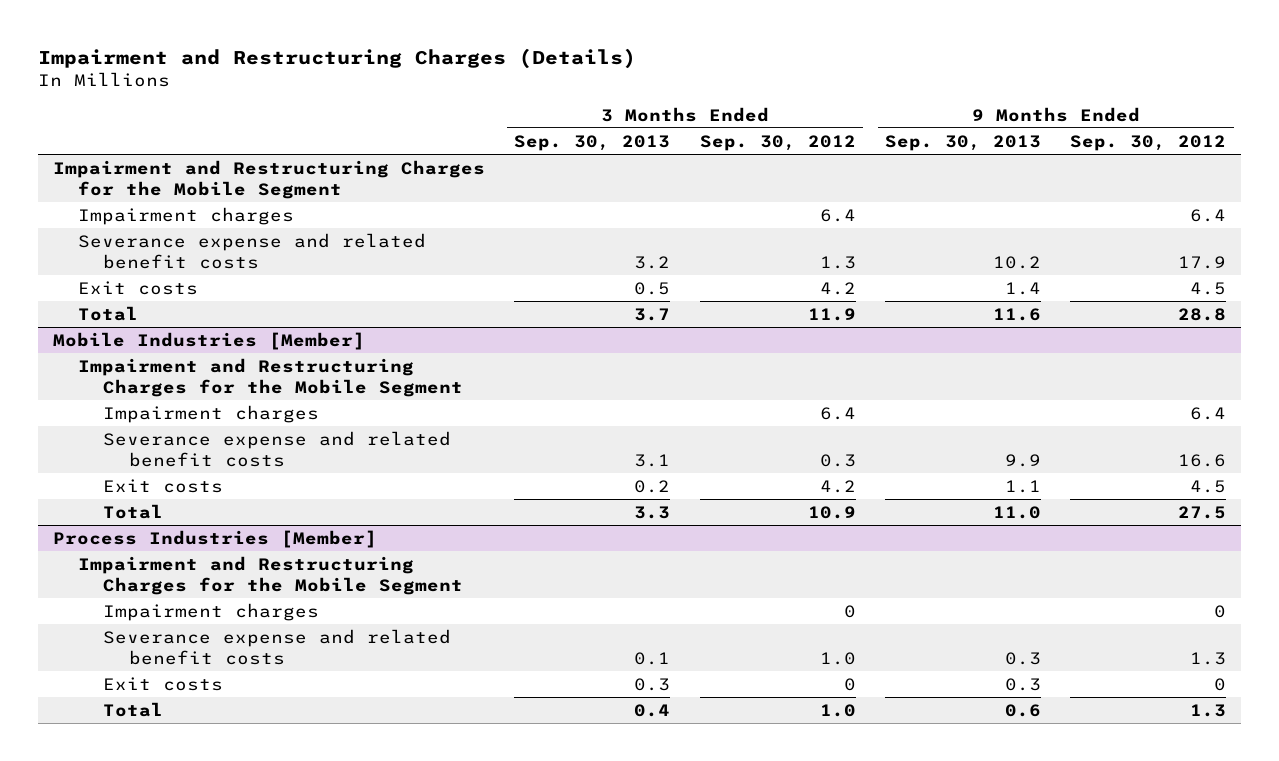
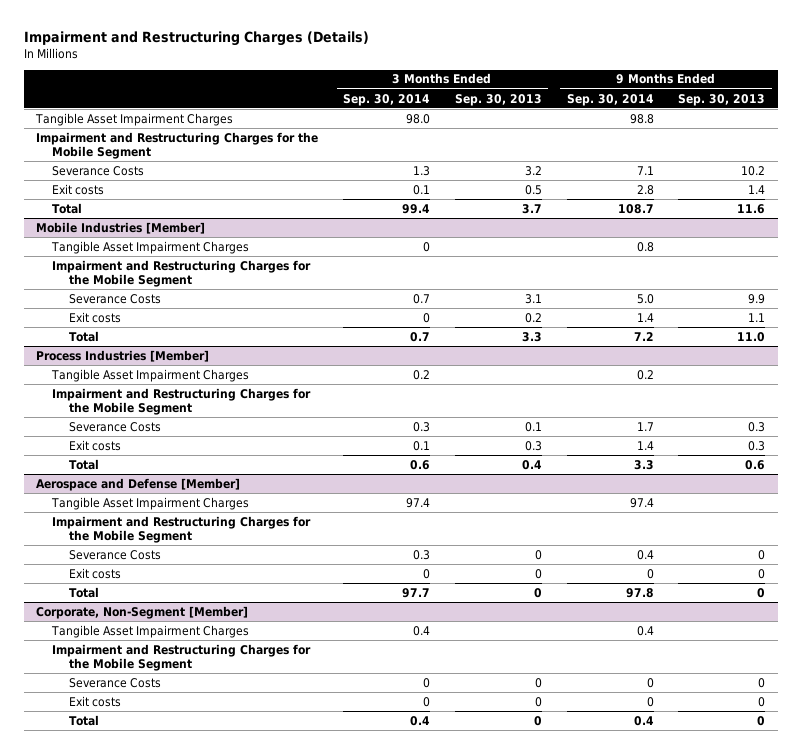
- | 3 Months Ended Sep. 30, 2013 | 3 Months Ended Sep. 30, 2012 | 9 Months Ended Sep. 30, 2013 | 9 Months Ended Sep. 30, 2012
+ | 3 Months Ended Sep. 30, 2014 | 3 Months Ended Sep. 30, 2013 | 9 Months Ended Sep. 30, 2014 | 9 Months Ended Sep. 30, 2013
+ Tangible Asset Impairment Charges | 98.0 | | 98.8 |
- Impairment charges | | 6.4 | | 6.4
- Severance expense and related benefit costs | 3.2 | 1.3 | 10.2 | 17.9
+ Severance Costs | 1.3 | 3.2 | 7.1 | 10.2
@ Mobile Industries [Member]
+ Tangible Asset Impairment Charges | 0 | | 0.8 |
- Impairment charges | | 6.4 | | 6.4
- Severance expense and related benefit costs | 3.1 | 0.3 | 9.9 | 16.6
+ Severance Costs | 0.7 | 3.1 | 5.0 | 9.9
@ Process Industries [Member]
+ Tangible Asset Impairment Charges | 0.2 | | 0.2 |
- Impairment charges | | 0 | | 0
- Severance expense and related benefit costs | 0.1 | 1.0 | 0.3 | 1.3
+ Severance Costs | 0.3 | 0.1 | 1.7 | 0.3
+ Aerospace and Defense [Member]
+ Tangible Asset Impairment Charges | 97.4 | | 97.4 |
+ Impairment and Restructuring Charges for the Mobile Segment
+ Severance Costs | 0.3 | 0 | 0.4 | 0
+ Exit costs | 0 | 0 | 0 | 0
+ Total | 97.7 | 0 | 97.8 | 0
+ Corporate, Non-Segment [Member]
+ Tangible Asset Impairment Charges | 0.4 | | 0.4 |
+ Impairment and Restructuring Charges for the Mobile Segment
+ Severance Costs | 0 | 0 | 0 | 0
+ Exit costs | 0 | 0 | 0 | 0
+ Total | 0.4 | 0 | 0.4 | 0

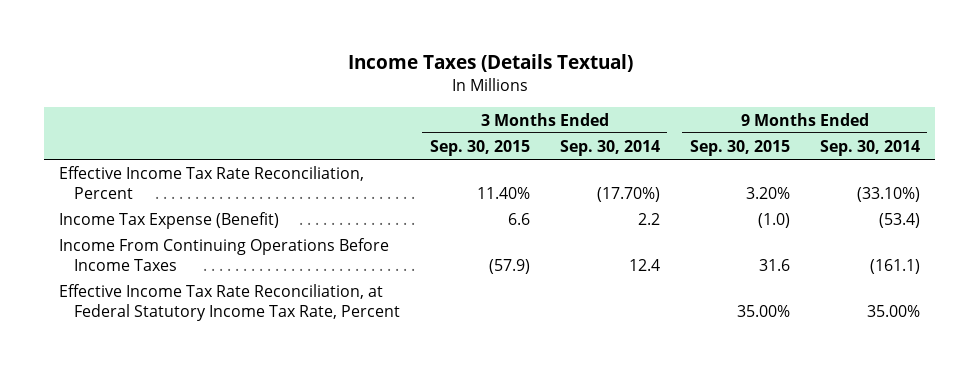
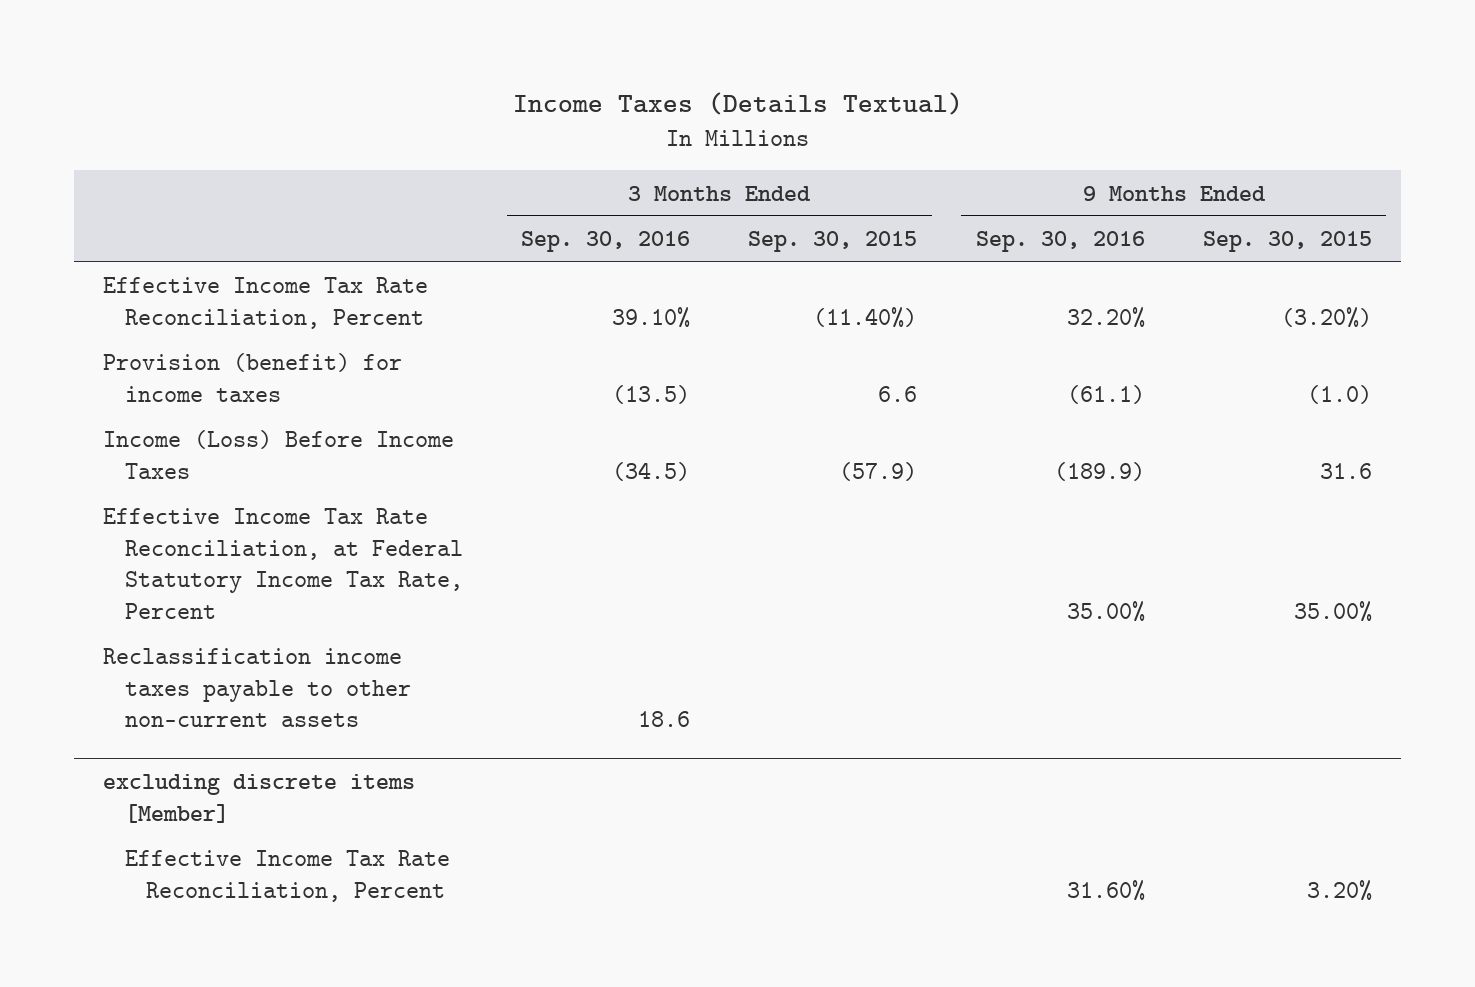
- | 3 Months Ended Sep. 30, 2015 | 3 Months Ended Sep. 30, 2014 | 9 Months Ended Sep. 30, 2015 | 9 Months Ended Sep. 30, 2014
+ | 3 Months Ended Sep. 30, 2016 | 3 Months Ended Sep. 30, 2015 | 9 Months Ended Sep. 30, 2016 | 9 Months Ended Sep. 30, 2015
- Effective Income Tax Rate Reconciliation, Percent | 11.40% | (17.70%) | 3.20% | (33.10%)
- Income Tax Expense (Benefit) | 6.6 | 2.2 | (1.0) | (53.4)
- Income From Continuing Operations Before Income Taxes | (57.9) | 12.4 | 31.6 | (161.1)
+ Effective Income Tax Rate Reconciliation, Percent | 39.10% | (11.40%) | 32.20% | (3.20%)
+ Provision (benefit) for income taxes | (13.5) | 6.6 | (61.1) | (1.0)
+ Income (Loss) Before Income Taxes | (34.5) | (57.9) | (189.9) | 31.6
+ Reclassification income taxes payable to other non-current assets | 18.6 | | |
+ excluding discrete items [Member]
+ Effective Income Tax Rate Reconciliation, Percent | | | 31.60% | 3.20%

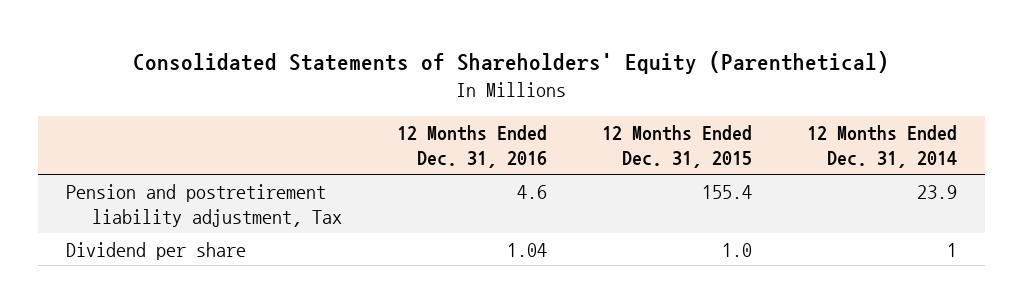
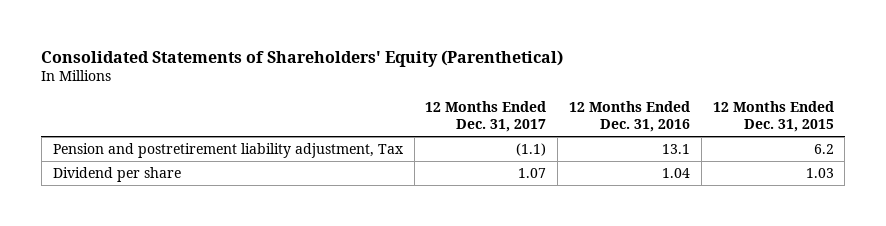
- | 12 Months Ended Dec. 31, 2016 | 12 Months Ended Dec. 31, 2015 | 12 Months Ended Dec. 31, 2014
+ | 12 Months Ended Dec. 31, 2017 | 12 Months Ended Dec. 31, 2016 | 12 Months Ended Dec. 31, 2015
- Pension and postretirement liability adjustment, Tax | 4.6 | 155.4 | 23.9
- Dividend per share | 1.04 | 1.0 | 1
+ Pension and postretirement liability adjustment, Tax | (1.1) | 13.1 | 6.2
+ Dividend per share | 1.07 | 1.04 | 1.03

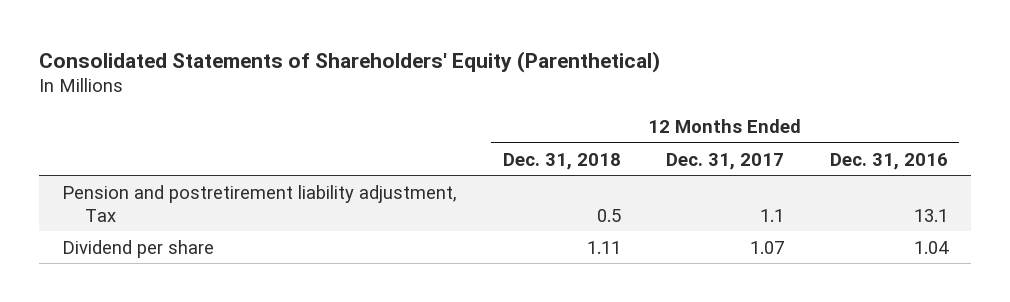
- | 12 Months Ended Dec. 31, 2017 | 12 Months Ended Dec. 31, 2016 | 12 Months Ended Dec. 31, 2015
+ | 12 Months Ended Dec. 31, 2018 | 12 Months Ended Dec. 31, 2017 | 12 Months Ended Dec. 31, 2016
- Pension and postretirement liability adjustment, Tax | (1.1) | 13.1 | 6.2
+ Pension and postretirement liability adjustment, Tax | 0.5 | 1.1 | 13.1

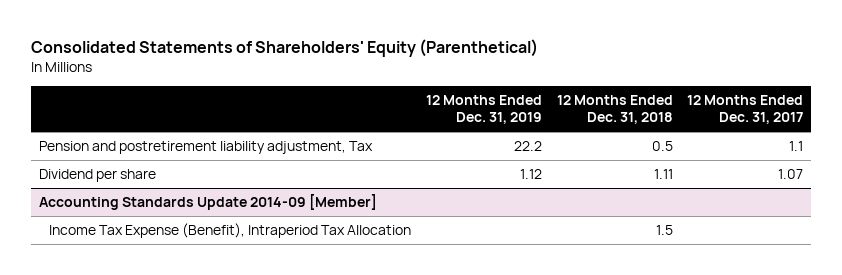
- | 12 Months Ended Dec. 31, 2018 | 12 Months Ended Dec. 31, 2017 | 12 Months Ended Dec. 31, 2016
+ | 12 Months Ended Dec. 31, 2019 | 12 Months Ended Dec. 31, 2018 | 12 Months Ended Dec. 31, 2017
+ Accounting Standards Update 2014-09 [Member]
+ Income Tax Expense (Benefit), Intraperiod Tax Allocation | | 1.5 |

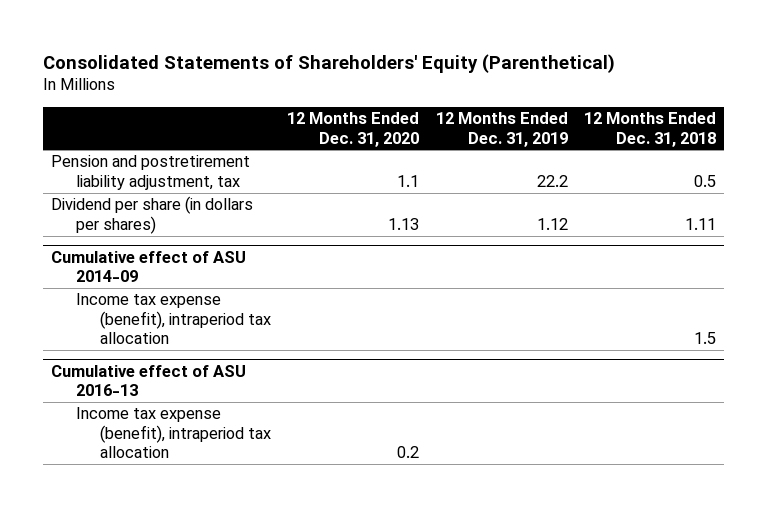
- | 12 Months Ended Dec. 31, 2019 | 12 Months Ended Dec. 31, 2018 | 12 Months Ended Dec. 31, 2017
+ | 12 Months Ended Dec. 31, 2020 | 12 Months Ended Dec. 31, 2019 | 12 Months Ended Dec. 31, 2018
- Pension and postretirement liability adjustment, Tax | 22.2 | 0.5 | 1.1
- Dividend per share | 1.12 | 1.11 | 1.07
- Accounting Standards Update 2014-09 [Member]
- Income Tax Expense (Benefit), Intraperiod Tax Allocation | | 1.5 |
+ Pension and postretirement liability adjustment, tax | 1.1 | 22.2 | 0.5
+ Dividend per share (in dollars per shares) | 1.13 | 1.12 | 1.11
+ Cumulative effect of ASU 2014-09
+ Income tax expense (benefit), intraperiod tax allocation | | | 1.5
+ Cumulative effect of ASU 2016-13
+ Income tax expense (benefit), intraperiod tax allocation | 0.2 | |

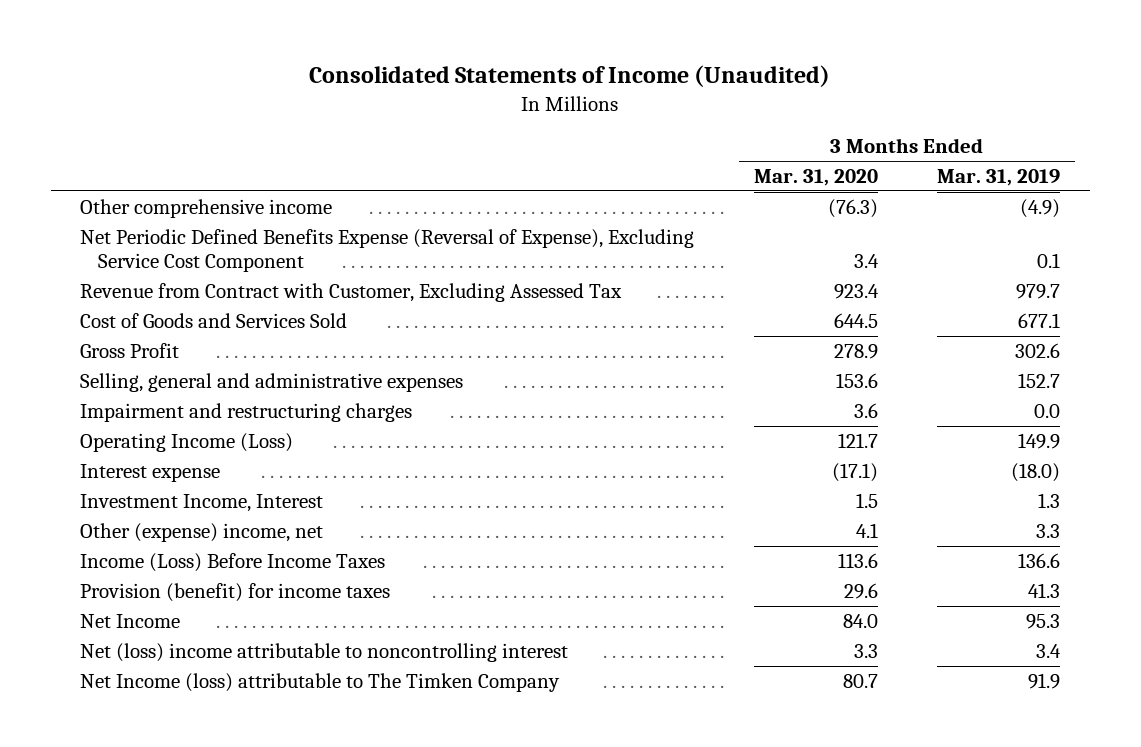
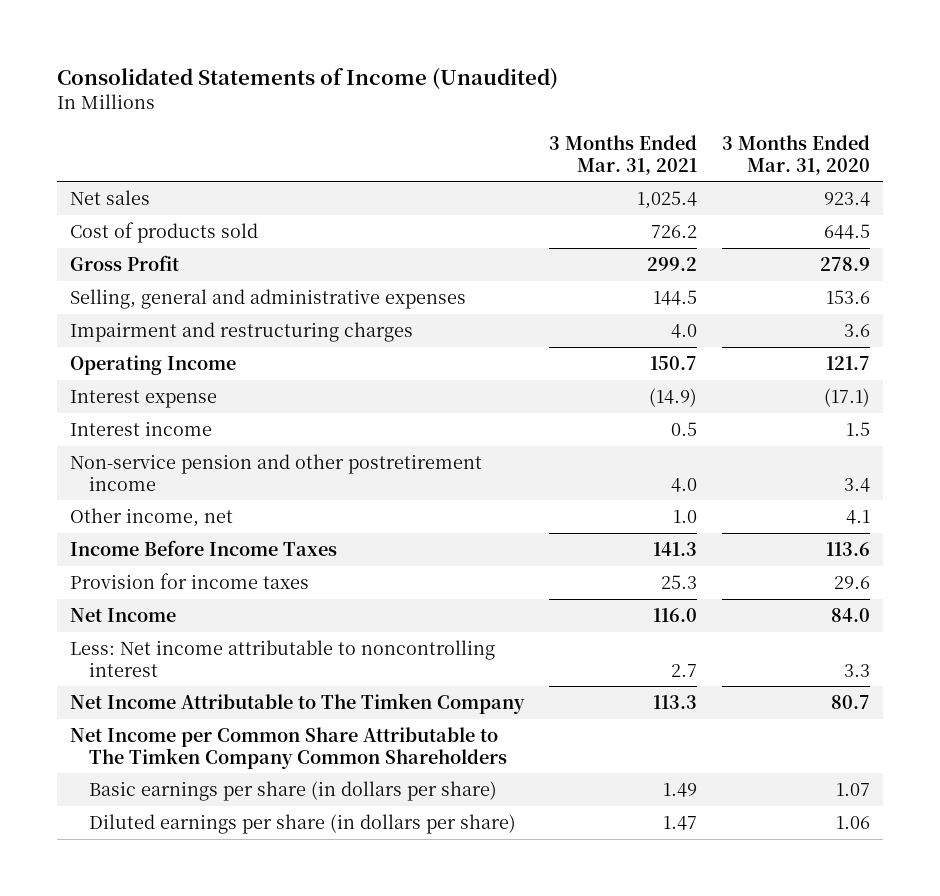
- | 3 Months Ended Mar. 31, 2020 | 3 Months Ended Mar. 31, 2019
+ | 3 Months Ended Mar. 31, 2021 | 3 Months Ended Mar. 31, 2020
- Other comprehensive income | (76.3) | (4.9)
- Net Periodic Defined Benefits Expense (Reversal of Expense), Excluding Service Cost Component | 3.4 | 0.1
- Revenue from Contract with Customer, Excluding Assessed Tax | 923.4 | 979.7
- Cost of Goods and Services Sold | 644.5 | 677.1
+ Net sales | 1,025.4 | 923.4
+ Cost of products sold | 726.2 | 644.5
- Operating Income (Loss) | 121.7 | 149.9
+ Operating Income | 150.7 | 121.7
- Investment Income, Interest | 1.5 | 1.3
- Other (expense) income, net | 4.1 | 3.3
- Income (Loss) Before Income Taxes | 113.6 | 136.6
- Provision (benefit) for income taxes | 29.6 | 41.3
+ Interest income | 0.5 | 1.5
+ Non-service pension and other postretirement income | 4.0 | 3.4
+ Other income, net | 1.0 | 4.1
+ Income Before Income Taxes | 141.3 | 113.6
+ Provision for income taxes | 25.3 | 29.6
- Net (loss) income attributable to noncontrolling interest | 3.3 | 3.4
- Net Income (loss) attributable to The Timken Company | 80.7 | 91.9
+ Less: Net income attributable to noncontrolling interest | 2.7 | 3.3
+ Net Income Attributable to The Timken Company | 113.3 | 80.7
+ Net Income per Common Share Attributable to The Timken Company Common Shareholders
+ Basic earnings per share (in dollars per share) | 1.49 | 1.07
+ Diluted earnings per share (in dollars per share) | 1.47 | 1.06

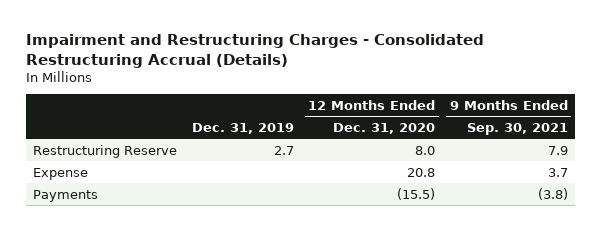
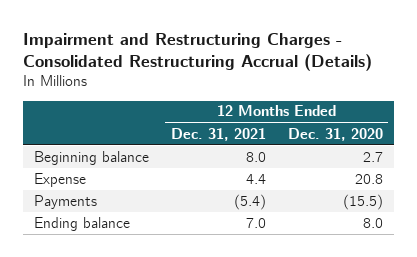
- | Dec. 31, 2019 | 12 Months Ended Dec. 31, 2020 | 9 Months Ended Sep. 30, 2021
+ | 12 Months Ended Dec. 31, 2021 | 12 Months Ended Dec. 31, 2020
- Restructuring Reserve | 2.7 | 8.0 | 7.9
+ Beginning balance | 8.0 | 2.7
+ Ending balance | 7.0 | 8.0

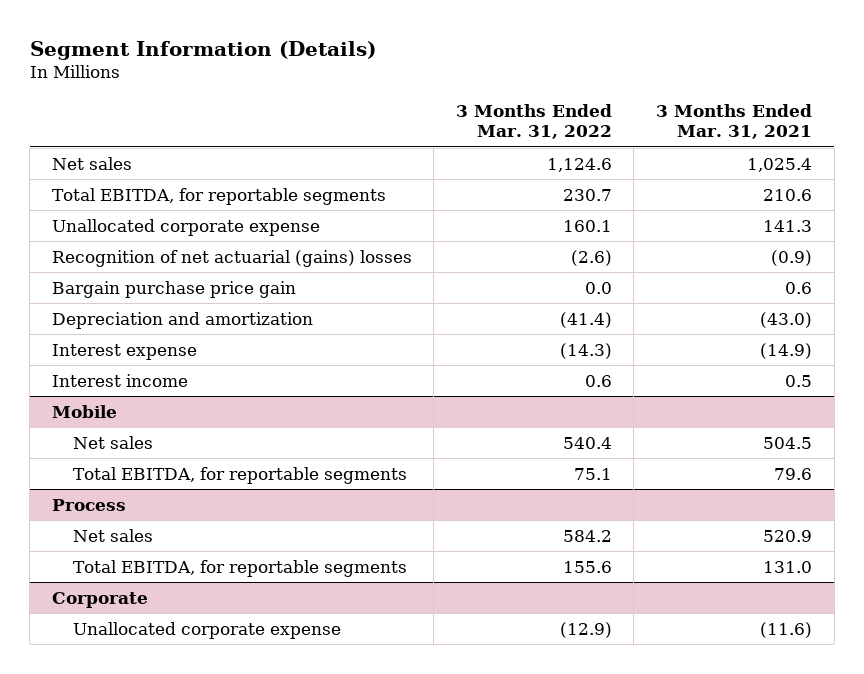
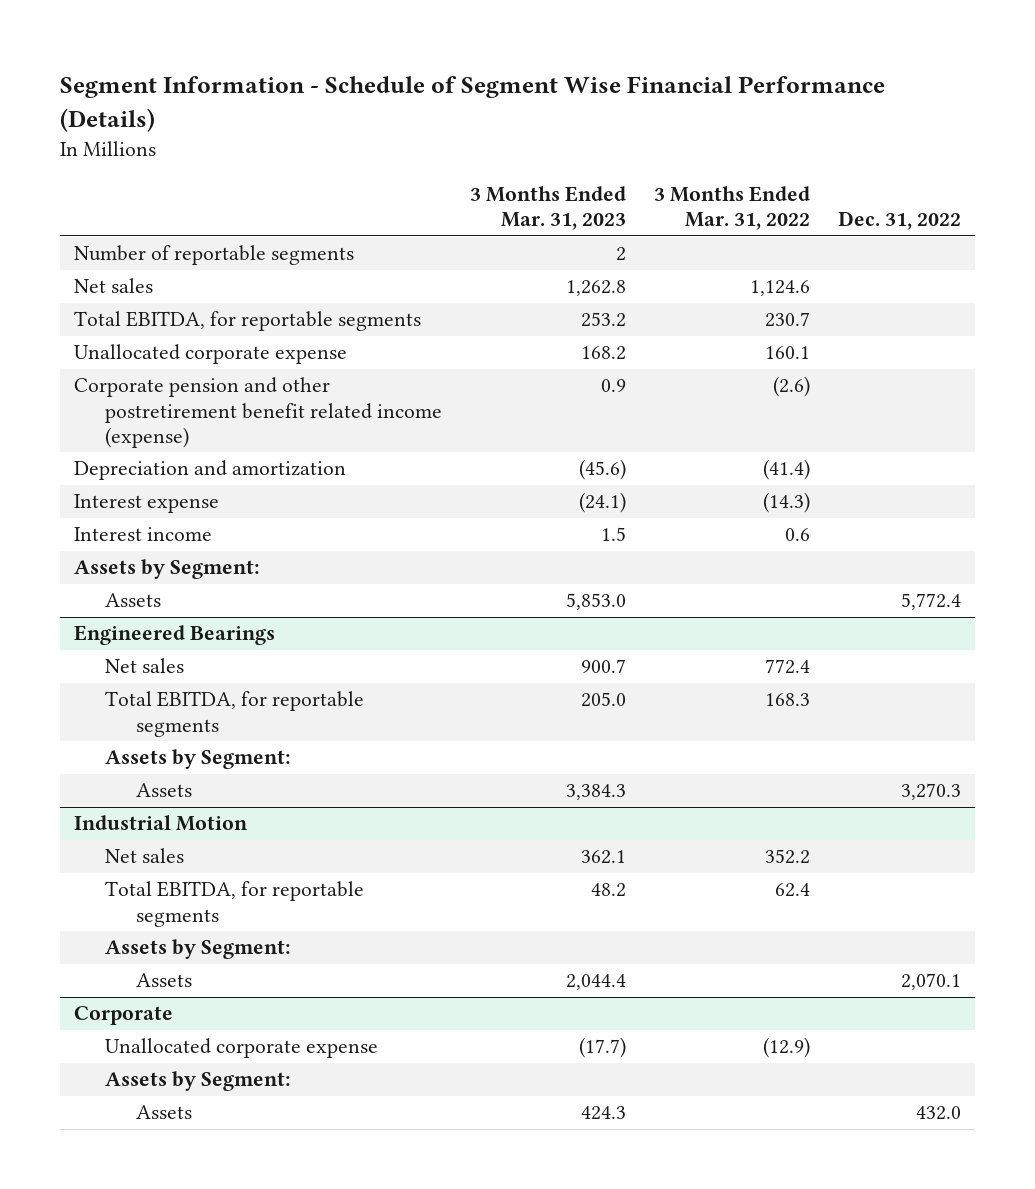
- Segment Information (Details)
+ Segment Information - Schedule of Segment Wise Financial Performance (Details)
- | 3 Months Ended Mar. 31, 2022 | 3 Months Ended Mar. 31, 2021
+ | 3 Months Ended Mar. 31, 2023 | 3 Months Ended Mar. 31, 2022 | Dec. 31, 2022
+ Number of reportable segments | 2 | |
- Recognition of net actuarial (gains) losses | (2.6) | (0.9)
- Bargain purchase price gain | 0.0 | 0.6
+ Corporate pension and other postretirement benefit related income (expense) | 0.9 | (2.6) |
- Mobile
- Net sales | 540.4 | 504.5
- Total EBITDA, for reportable segments | 75.1 | 79.6
- Process
- Net sales | 584.2 | 520.9
- Total EBITDA, for reportable segments | 155.6 | 131.0
+ Assets by Segment:
+ Assets | 5,853.0 | | 5,772.4
+ Engineered Bearings
+ Net sales | 900.7 | 772.4 |
+ Total EBITDA, for reportable segments | 205.0 | 168.3 |
+ Assets by Segment:
+ Assets | 3,384.3 | | 3,270.3
+ Industrial Motion
+ Net sales | 362.1 | 352.2 |
+ Total EBITDA, for reportable segments | 48.2 | 62.4 |
+ Assets by Segment:
+ Assets | 2,044.4 | | 2,070.1
@ Corporate
+ Assets by Segment:
+ Assets | 424.3 | | 432.0

